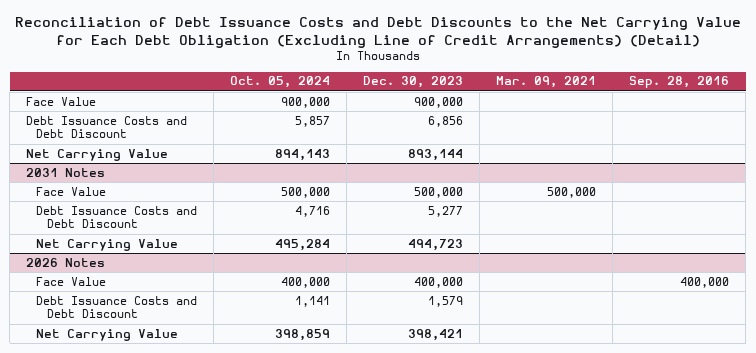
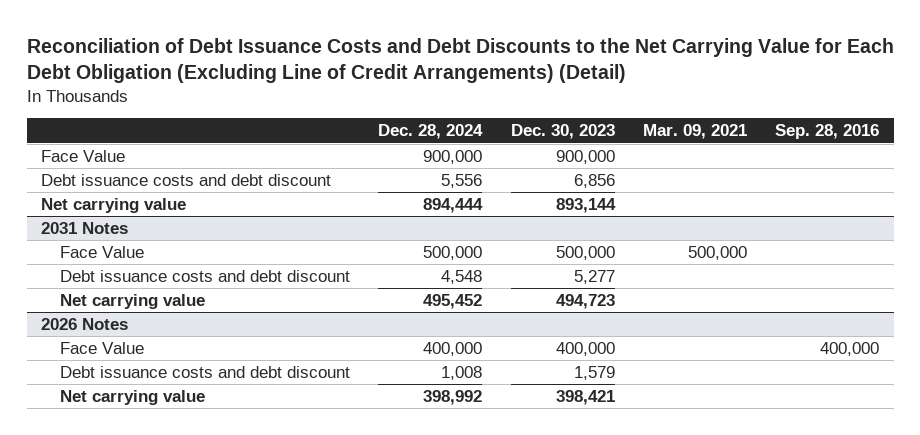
- | Oct. 05, 2024 | Dec. 30, 2023 | Mar. 09, 2021 | Sep. 28, 2016
+ | Dec. 28, 2024 | Dec. 30, 2023 | Mar. 09, 2021 | Sep. 28, 2016
- Debt Issuance Costs and Debt Discount | 5,857 | 6,856 | |
- Net Carrying Value | 894,143 | 893,144 | |
+ Debt issuance costs and debt discount | 5,556 | 6,856 | |
+ Net carrying value | 894,444 | 893,144 | |
@ 2031 Notes
- Debt Issuance Costs and Debt Discount | 4,716 | 5,277 | |
- Net Carrying Value | 495,284 | 494,723 | |
+ Debt issuance costs and debt discount | 4,548 | 5,277 | |
+ Net carrying value | 495,452 | 494,723 | |
@ 2026 Notes
- Debt Issuance Costs and Debt Discount | 1,141 | 1,579 | |
- Net Carrying Value | 398,859 | 398,421 | |
+ Debt issuance costs and debt discount | 1,008 | 1,579 | |
+ Net carrying value | 398,992 | 398,421 | |

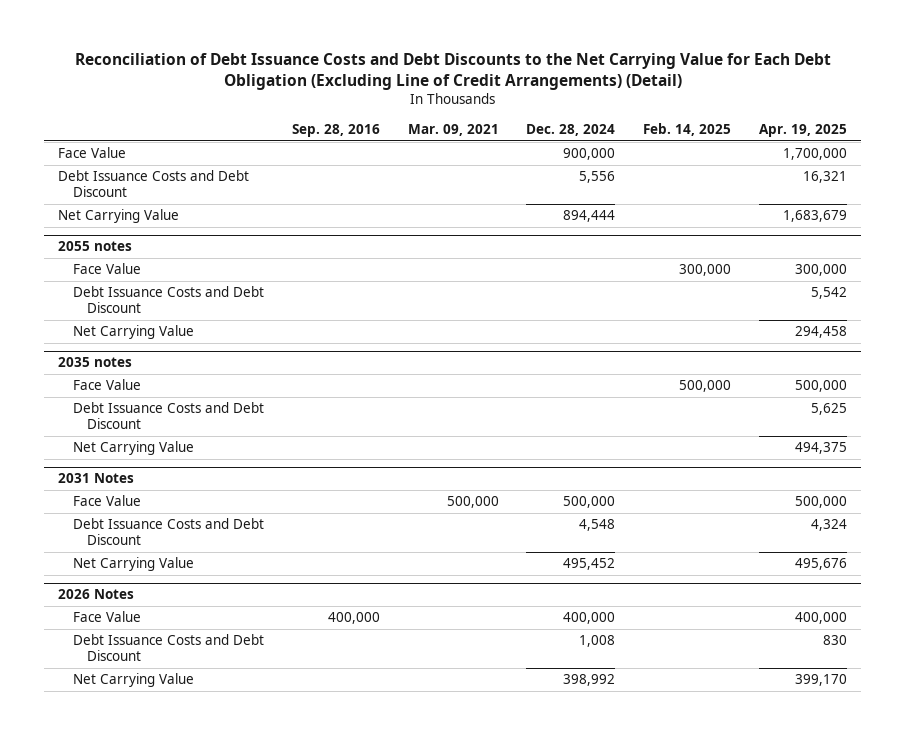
- | Dec. 28, 2024 | Dec. 30, 2023 | Mar. 09, 2021 | Sep. 28, 2016
+ | Sep. 28, 2016 | Mar. 09, 2021 | Dec. 28, 2024 | Feb. 14, 2025 | Apr. 19, 2025
- Debt issuance costs and debt discount | 5,556 | 6,856 | |
- Net carrying value | 894,444 | 893,144 | |
+ Debt Issuance Costs and Debt Discount | | | 5,556 | | 16,321
+ Net Carrying Value | | | 894,444 | | 1,683,679
+ 2055 notes
+ Face Value | | | | 300,000 | 300,000
+ Debt Issuance Costs and Debt Discount | | | | | 5,542
+ Net Carrying Value | | | | | 294,458
+ 2035 notes
+ Face Value | | | | 500,000 | 500,000
+ Debt Issuance Costs and Debt Discount | | | | | 5,625
+ Net Carrying Value | | | | | 494,375
@ 2031 Notes
- Debt issuance costs and debt discount | 4,548 | 5,277 | |
- Net carrying value | 495,452 | 494,723 | |
+ Debt Issuance Costs and Debt Discount | | | 4,548 | | 4,324
+ Net Carrying Value | | | 495,452 | | 495,676
@ 2026 Notes
- Debt issuance costs and debt discount | 1,008 | 1,579 | |
- Net carrying value | 398,992 | 398,421 | |
+ Debt Issuance Costs and Debt Discount | | | 1,008 | | 830
+ Net Carrying Value | | | 398,992 | | 399,170

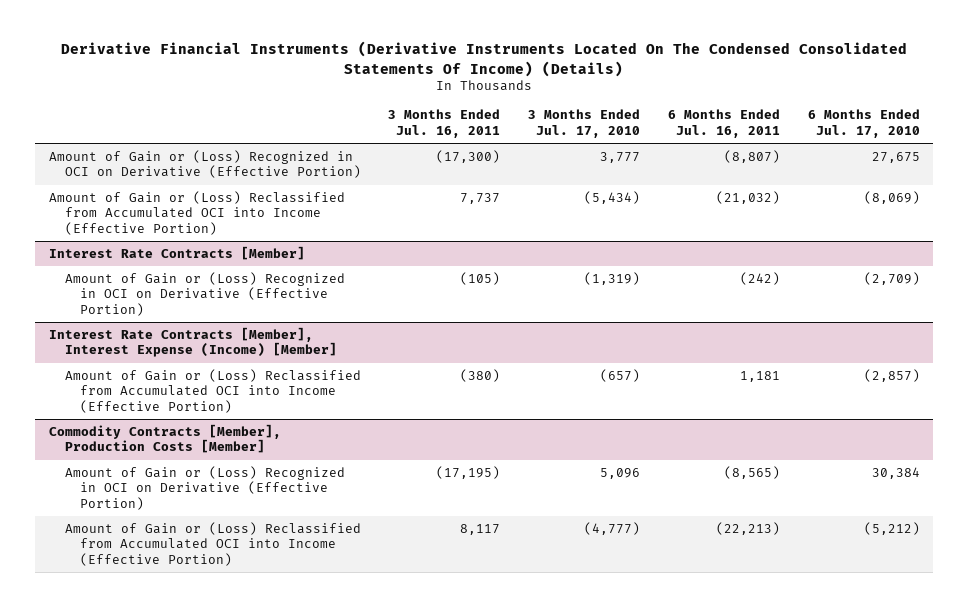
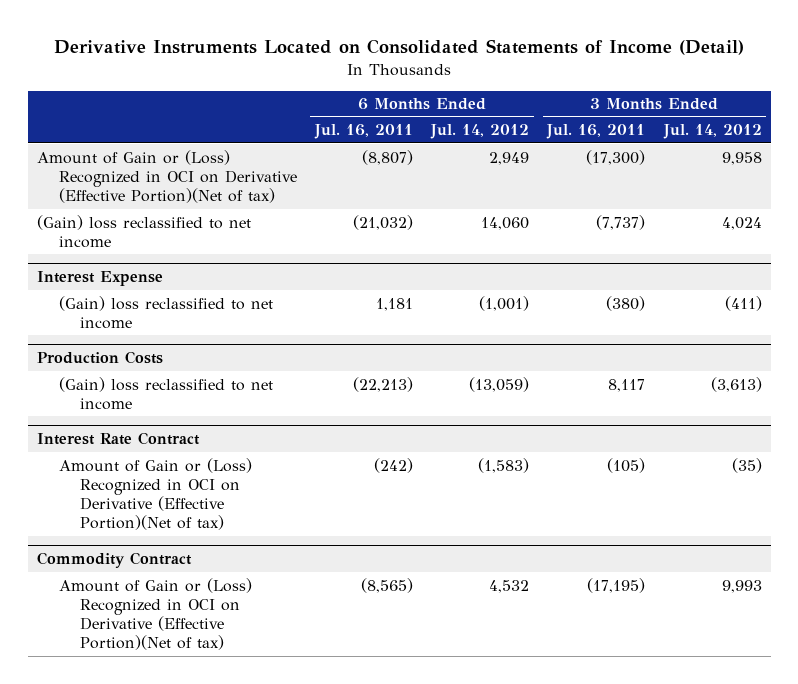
- Derivative Financial Instruments (Derivative Instruments Located On The Condensed Consolidated Statements Of Income) (Details)
+ Derivative Instruments Located on Consolidated Statements of Income (Detail)
- | 3 Months Ended Jul. 16, 2011 | 3 Months Ended Jul. 17, 2010 | 6 Months Ended Jul. 16, 2011 | 6 Months Ended Jul. 17, 2010
+ | 6 Months Ended Jul. 16, 2011 | 6 Months Ended Jul. 14, 2012 | 3 Months Ended Jul. 16, 2011 | 3 Months Ended Jul. 14, 2012
- Amount of Gain or (Loss) Recognized in OCI on Derivative (Effective Portion) | (17,300) | 3,777 | (8,807) | 27,675
- Amount of Gain or (Loss) Reclassified from Accumulated OCI into Income (Effective Portion) | 7,737 | (5,434) | (21,032) | (8,069)
- Interest Rate Contracts [Member]
- Amount of Gain or (Loss) Recognized in OCI on Derivative (Effective Portion) | (105) | (1,319) | (242) | (2,709)
- Interest Rate Contracts [Member], Interest Expense (Income) [Member]
- Amount of Gain or (Loss) Reclassified from Accumulated OCI into Income (Effective Portion) | (380) | (657) | 1,181 | (2,857)
- Commodity Contracts [Member], Production Costs [Member]
- Amount of Gain or (Loss) Recognized in OCI on Derivative (Effective Portion) | (17,195) | 5,096 | (8,565) | 30,384
- Amount of Gain or (Loss) Reclassified from Accumulated OCI into Income (Effective Portion) | 8,117 | (4,777) | (22,213) | (5,212)
+ Amount of Gain or (Loss) Recognized in OCI on Derivative (Effective Portion)(Net of tax) | (8,807) | 2,949 | (17,300) | 9,958
+ (Gain) loss reclassified to net income | (21,032) | 14,060 | (7,737) | 4,024
+ Interest Expense
+ (Gain) loss reclassified to net income | 1,181 | (1,001) | (380) | (411)
+ Production Costs
+ (Gain) loss reclassified to net income | (22,213) | (13,059) | 8,117 | (3,613)
+ Interest Rate Contract
+ Amount of Gain or (Loss) Recognized in OCI on Derivative (Effective Portion)(Net of tax) | (242) | (1,583) | (105) | (35)
+ Commodity Contract
+ Amount of Gain or (Loss) Recognized in OCI on Derivative (Effective Portion)(Net of tax) | (8,565) | 4,532 | (17,195) | 9,993

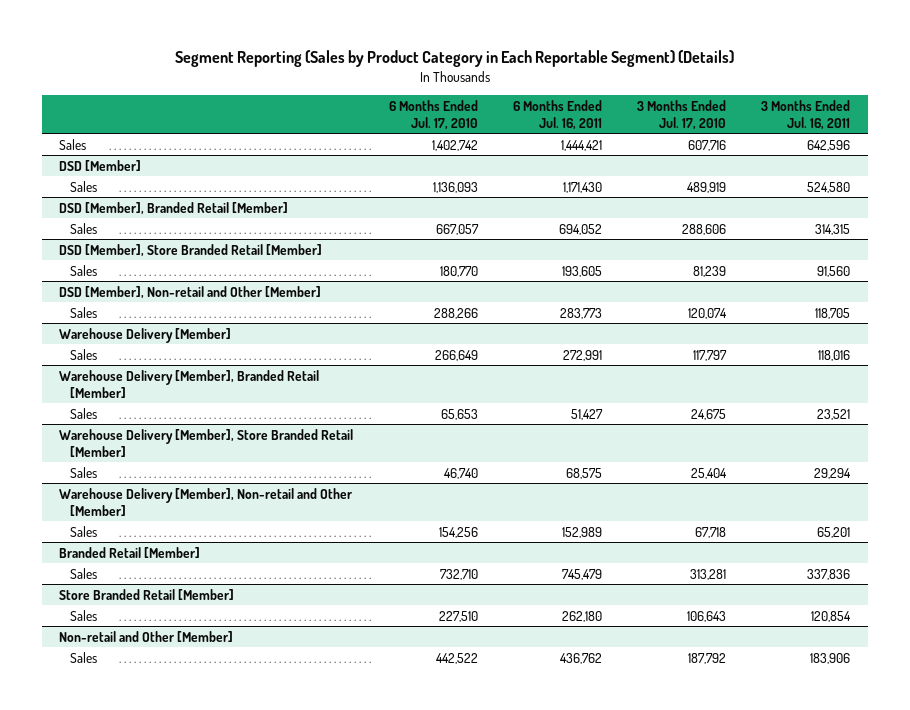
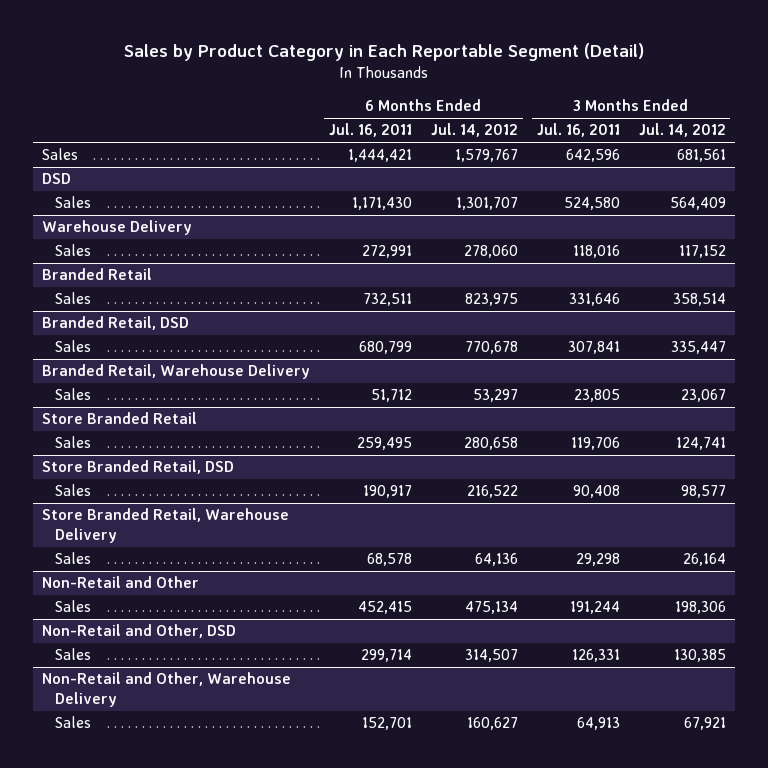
- Segment Reporting (Sales by Product Category in Each Reportable Segment) (Details)
+ Sales by Product Category in Each Reportable Segment (Detail)
- | 6 Months Ended Jul. 17, 2010 | 6 Months Ended Jul. 16, 2011 | 3 Months Ended Jul. 17, 2010 | 3 Months Ended Jul. 16, 2011
+ | 6 Months Ended Jul. 16, 2011 | 6 Months Ended Jul. 14, 2012 | 3 Months Ended Jul. 16, 2011 | 3 Months Ended Jul. 14, 2012
- DSD [Member]
+ DSD
- DSD [Member], Branded Retail [Member]
- Sales | 667,057 | 694,052 | 288,606 | 314,315
- DSD [Member], Store Branded Retail [Member]
- Sales | 180,770 | 193,605 | 81,239 | 91,560
- DSD [Member], Non-retail and Other [Member]
- Sales | 288,266 | 283,773 | 120,074 | 118,705
- Warehouse Delivery [Member]
+ Warehouse Delivery
- Warehouse Delivery [Member], Branded Retail [Member]
- Sales | 65,653 | 51,427 | 24,675 | 23,521
- Warehouse Delivery [Member], Store Branded Retail [Member]
- Sales | 46,740 | 68,575 | 25,404 | 29,294
- Warehouse Delivery [Member], Non-retail and Other [Member]
- Sales | 154,256 | 152,989 | 67,718 | 65,201
- Branded Retail [Member]
- Sales | 732,710 | 745,479 | 313,281 | 337,836
- Store Branded Retail [Member]
- Sales | 227,510 | 262,180 | 106,643 | 120,854
- Non-retail and Other [Member]
- Sales | 442,522 | 436,762 | 187,792 | 183,906
+ Branded Retail
+ Sales | 732,511 | 823,975 | 331,646 | 358,514
+ Branded Retail, DSD
+ Sales | 680,799 | 770,678 | 307,841 | 335,447
+ Branded Retail, Warehouse Delivery
+ Sales | 51,712 | 53,297 | 23,805 | 23,067
+ Store Branded Retail
+ Sales | 259,495 | 280,658 | 119,706 | 124,741
+ Store Branded Retail, DSD
+ Sales | 190,917 | 216,522 | 90,408 | 98,577
+ Store Branded Retail, Warehouse Delivery
+ Sales | 68,578 | 64,136 | 29,298 | 26,164
+ Non-Retail and Other
+ Sales | 452,415 | 475,134 | 191,244 | 198,306
+ Non-Retail and Other, DSD
+ Sales | 299,714 | 314,507 | 126,331 | 130,385
+ Non-Retail and Other, Warehouse Delivery
+ Sales | 152,701 | 160,627 | 64,913 | 67,921

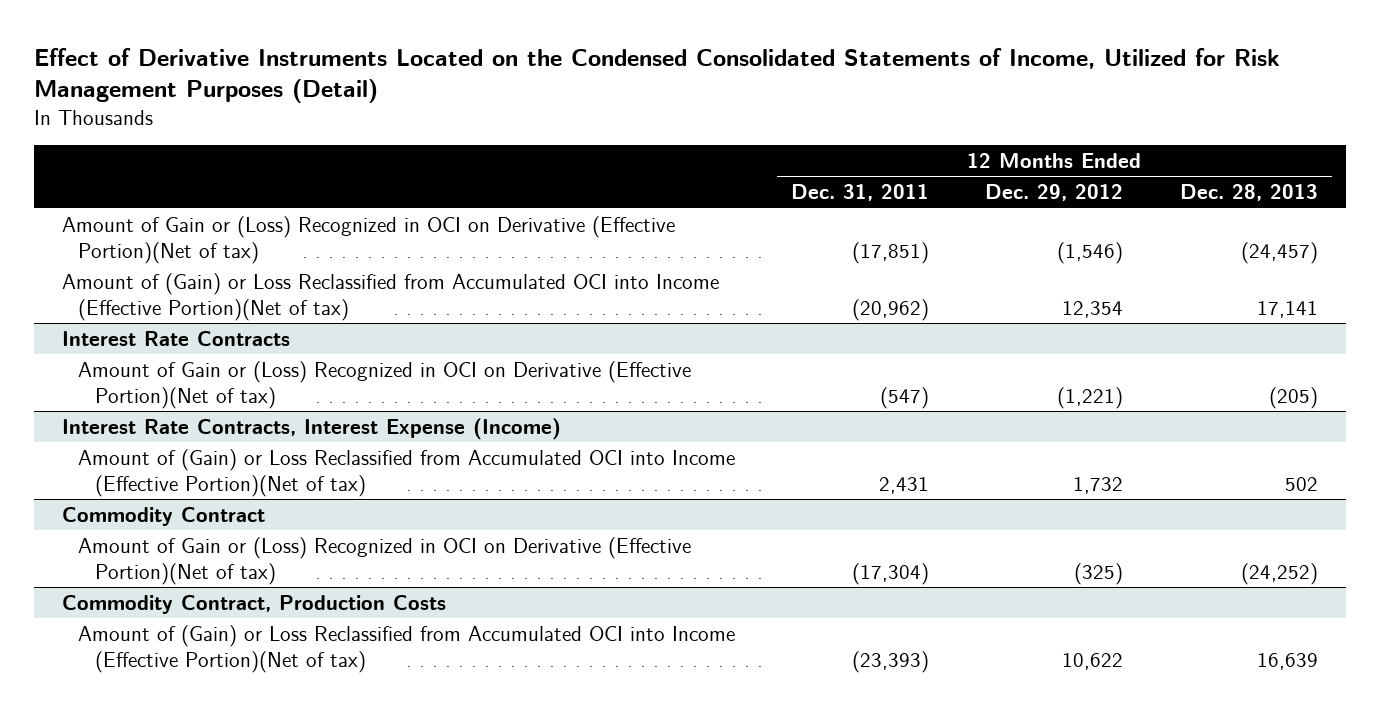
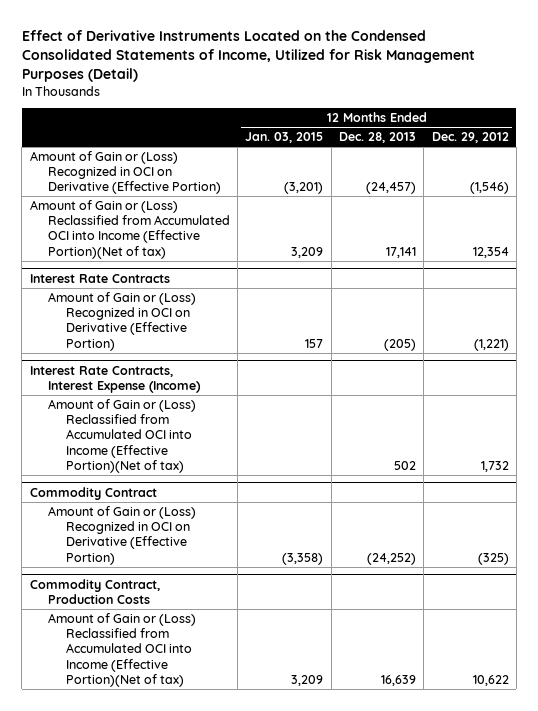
- | 12 Months Ended Dec. 31, 2011 | 12 Months Ended Dec. 29, 2012 | 12 Months Ended Dec. 28, 2013
+ | 12 Months Ended Jan. 03, 2015 | 12 Months Ended Dec. 28, 2013 | 12 Months Ended Dec. 29, 2012
- Amount of Gain or (Loss) Recognized in OCI on Derivative (Effective Portion)(Net of tax) | (17,851) | (1,546) | (24,457)
- Amount of (Gain) or Loss Reclassified from Accumulated OCI into Income (Effective Portion)(Net of tax) | (20,962) | 12,354 | 17,141
+ Amount of Gain or (Loss) Recognized in OCI on Derivative (Effective Portion) | (3,201) | (24,457) | (1,546)
+ Amount of Gain or (Loss) Reclassified from Accumulated OCI into Income (Effective Portion)(Net of tax) | 3,209 | 17,141 | 12,354
@ Interest Rate Contracts
- Amount of Gain or (Loss) Recognized in OCI on Derivative (Effective Portion)(Net of tax) | (547) | (1,221) | (205)
+ Amount of Gain or (Loss) Recognized in OCI on Derivative (Effective Portion) | 157 | (205) | (1,221)
@ Interest Rate Contracts, Interest Expense (Income)
- Amount of (Gain) or Loss Reclassified from Accumulated OCI into Income (Effective Portion)(Net of tax) | 2,431 | 1,732 | 502
+ Amount of Gain or (Loss) Reclassified from Accumulated OCI into Income (Effective Portion)(Net of tax) | | 502 | 1,732
@ Commodity Contract
- Amount of Gain or (Loss) Recognized in OCI on Derivative (Effective Portion)(Net of tax) | (17,304) | (325) | (24,252)
+ Amount of Gain or (Loss) Recognized in OCI on Derivative (Effective Portion) | (3,358) | (24,252) | (325)
@ Commodity Contract, Production Costs
- Amount of (Gain) or Loss Reclassified from Accumulated OCI into Income (Effective Portion)(Net of tax) | (23,393) | 10,622 | 16,639
+ Amount of Gain or (Loss) Reclassified from Accumulated OCI into Income (Effective Portion)(Net of tax) | 3,209 | 16,639 | 10,622

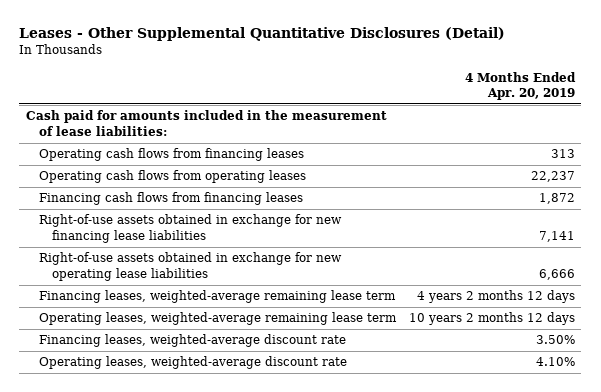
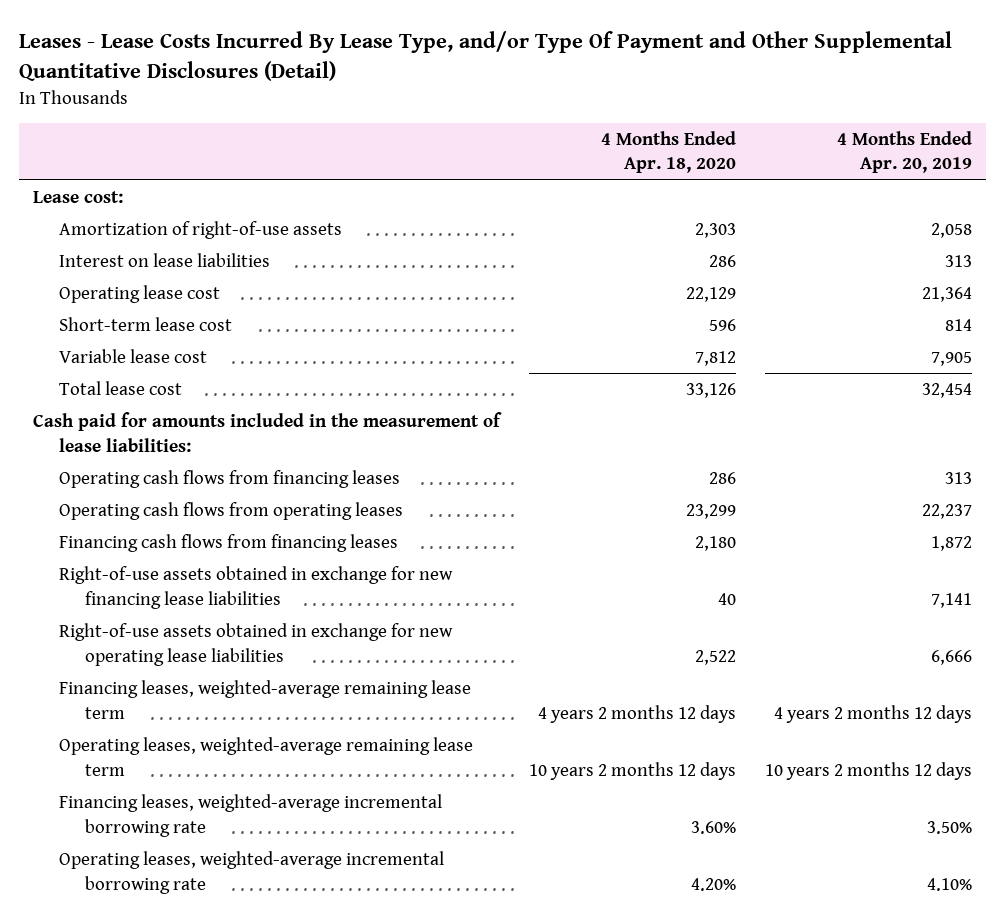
- Leases - Other Supplemental Quantitative Disclosures (Detail)
+ Leases - Lease Costs Incurred By Lease Type, and/or Type Of Payment and Other Supplemental Quantitative Disclosures (Detail)
- | 4 Months Ended Apr. 20, 2019
+ | 4 Months Ended Apr. 18, 2020 | 4 Months Ended Apr. 20, 2019
+ Lease cost:
+ Amortization of right-of-use assets | 2,303 | 2,058
+ Interest on lease liabilities | 286 | 313
+ Operating lease cost | 22,129 | 21,364
+ Short-term lease cost | 596 | 814
+ Variable lease cost | 7,812 | 7,905
+ Total lease cost | 33,126 | 32,454
- Financing leases, weighted-average discount rate | 3.50%
- Operating leases, weighted-average discount rate | 4.10%
+ Financing leases, weighted-average incremental borrowing rate | 3.60% | 3.50%
+ Operating leases, weighted-average incremental borrowing rate | 4.20% | 4.10%

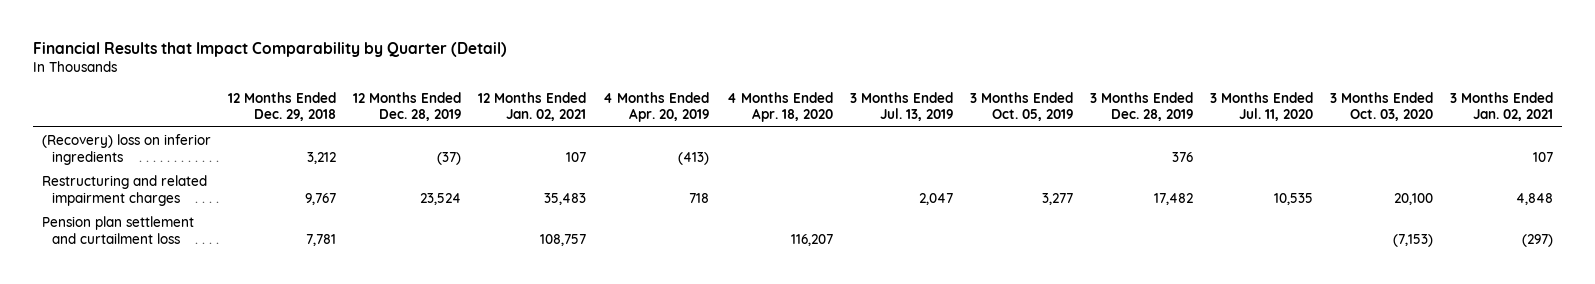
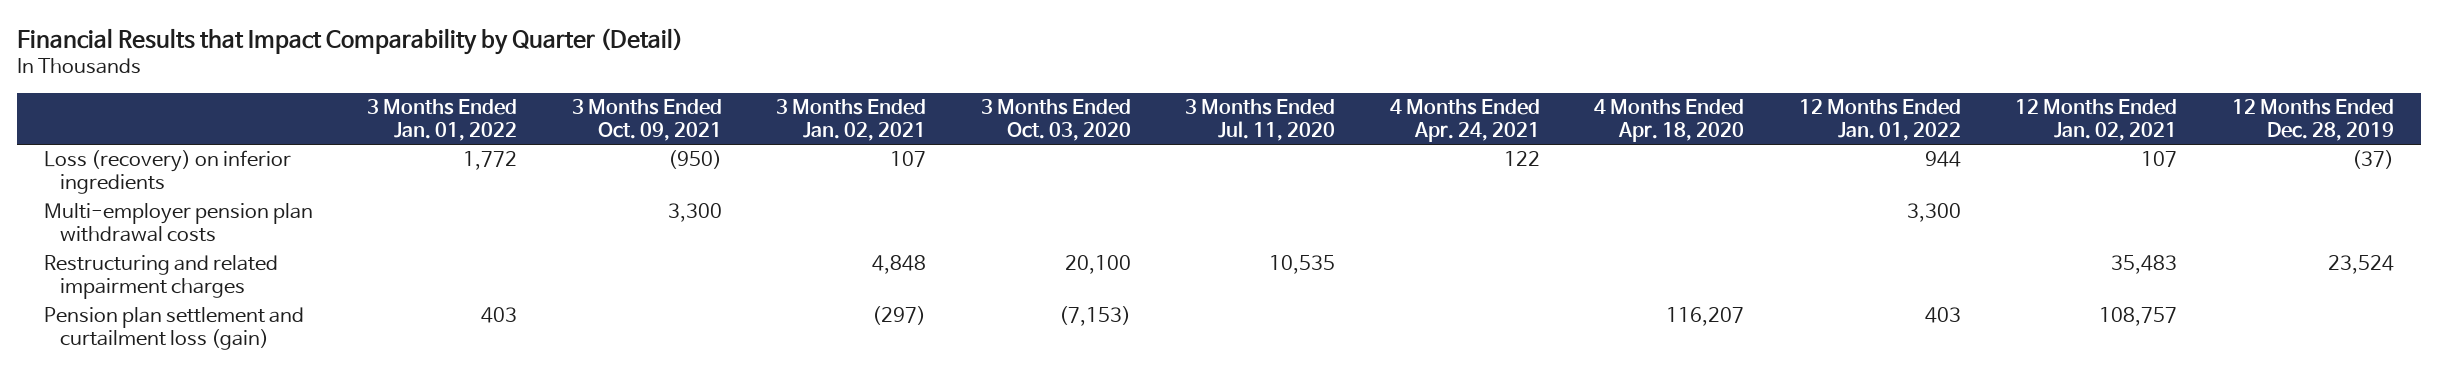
- | 12 Months Ended Dec. 29, 2018 | 12 Months Ended Dec. 28, 2019 | 12 Months Ended Jan. 02, 2021 | 4 Months Ended Apr. 20, 2019 | 4 Months Ended Apr. 18, 2020 | 3 Months Ended Jul. 13, 2019 | 3 Months Ended Oct. 05, 2019 | 3 Months Ended Dec. 28, 2019 | 3 Months Ended Jul. 11, 2020 | 3 Months Ended Oct. 03, 2020 | 3 Months Ended Jan. 02, 2021
+ | 3 Months Ended Jan. 01, 2022 | 3 Months Ended Oct. 09, 2021 | 3 Months Ended Jan. 02, 2021 | 3 Months Ended Oct. 03, 2020 | 3 Months Ended Jul. 11, 2020 | 4 Months Ended Apr. 24, 2021 | 4 Months Ended Apr. 18, 2020 | 12 Months Ended Jan. 01, 2022 | 12 Months Ended Jan. 02, 2021 | 12 Months Ended Dec. 28, 2019
- (Recovery) loss on inferior ingredients | 3,212 | (37) | 107 | (413) | | | | 376 | | | 107
+ Loss (recovery) on inferior ingredients | 1,772 | (950) | 107 | | | 122 | | 944 | 107 | (37)
+ Multi-employer pension plan withdrawal costs | | 3,300 | | | | | | 3,300 | |
- Pension plan settlement and curtailment loss | 7,781 | | 108,757 | | 116,207 | | | | | (7,153) | (297)
+ Pension plan settlement and curtailment loss (gain) | 403 | | (297) | (7,153) | | | 116,207 | 403 | 108,757 |

